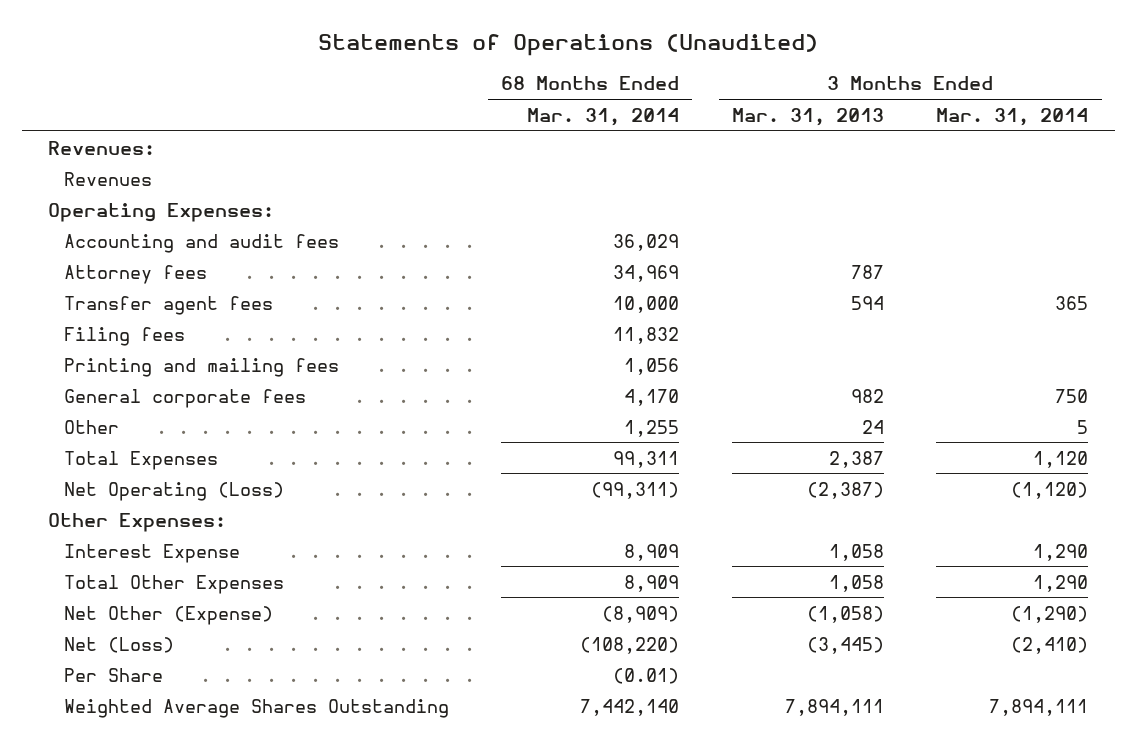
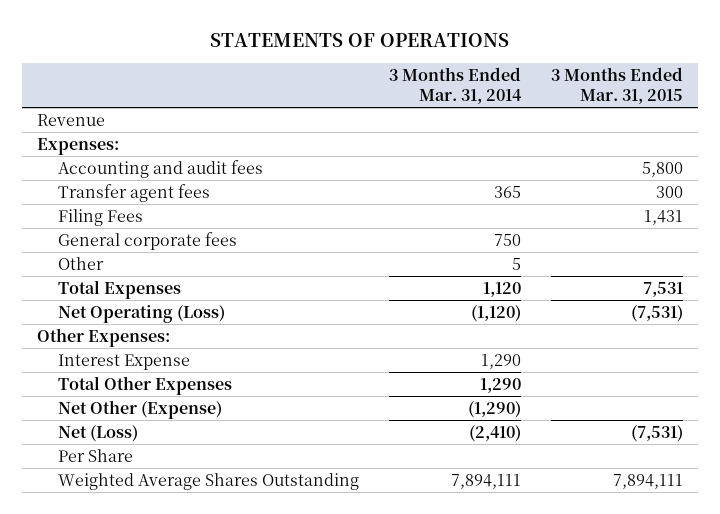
- Statements of Operations (Unaudited)
+ STATEMENTS OF OPERATIONS
- | 68 Months Ended Mar. 31, 2014 | 3 Months Ended Mar. 31, 2013 | 3 Months Ended Mar. 31, 2014
+ | 3 Months Ended Mar. 31, 2014 | 3 Months Ended Mar. 31, 2015
- Revenues:
- Revenues
- Operating Expenses:
+ Revenue
+ Expenses:
- Attorney fees | 34,969 | 787 |
- Filing fees | 11,832 | |
- Printing and mailing fees | 1,056 | |
+ Filing Fees | | 1,431

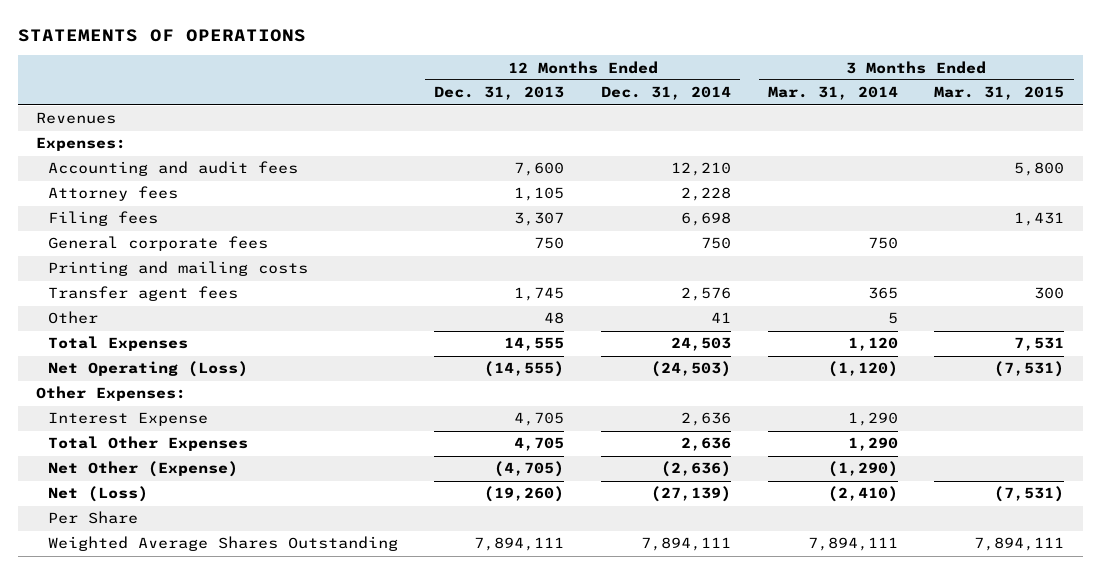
- | 3 Months Ended Mar. 31, 2014 | 3 Months Ended Mar. 31, 2015
+ | 12 Months Ended Dec. 31, 2013 | 12 Months Ended Dec. 31, 2014 | 3 Months Ended Mar. 31, 2014 | 3 Months Ended Mar. 31, 2015
- Revenue
+ Revenues
- Filing Fees | | 1,431
+ Attorney fees | 1,105 | 2,228 | |
+ Filing fees | 3,307 | 6,698 | | 1,431
+ Printing and mailing costs
moved down: Transfer agent fees | 1,745 | 2,576 | 365 | 300

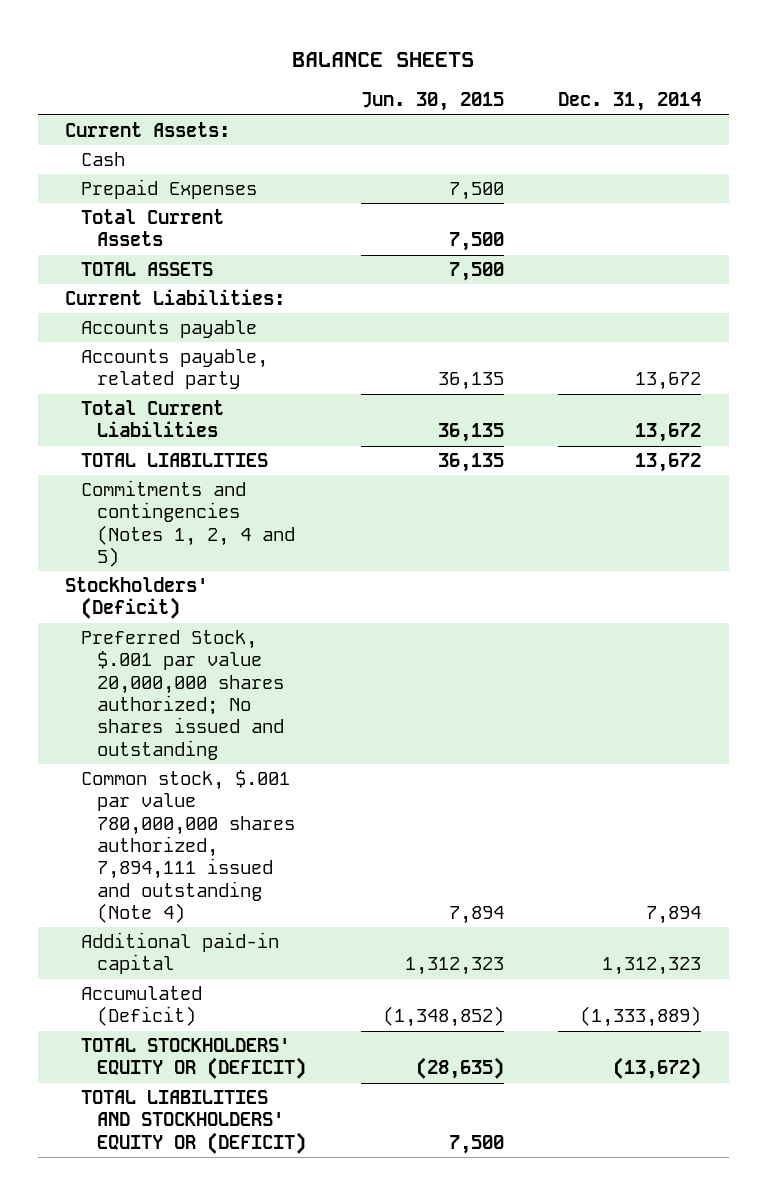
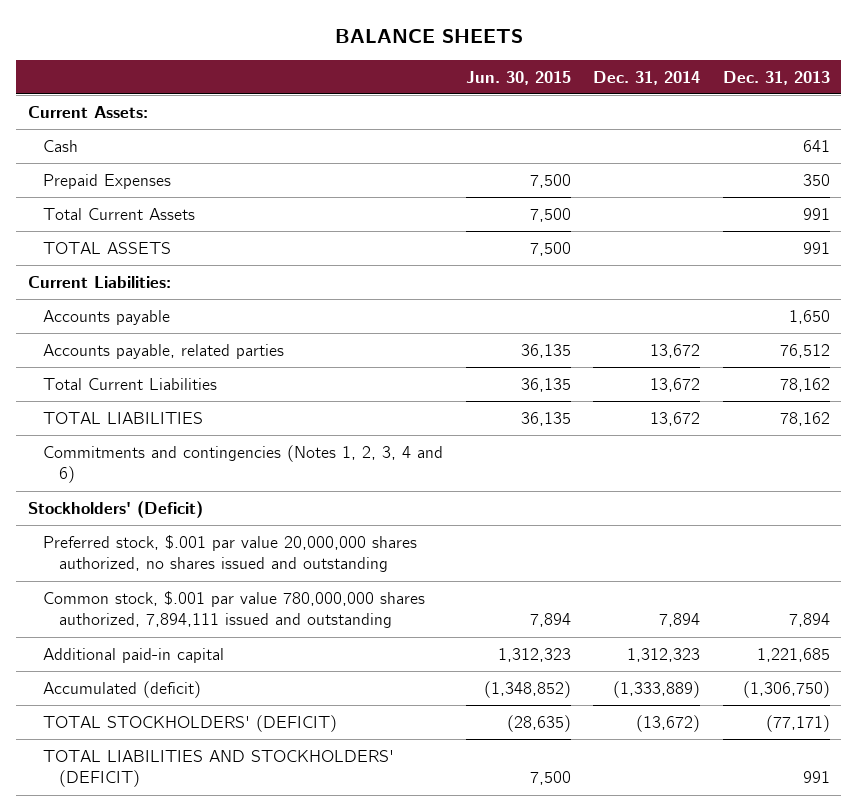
- | Jun. 30, 2015 | Dec. 31, 2014
+ | Jun. 30, 2015 | Dec. 31, 2014 | Dec. 31, 2013
- Accounts payable, related party | 36,135 | 13,672
+ Accounts payable, related parties | 36,135 | 13,672 | 76,512
- Commitments and contingencies (Notes 1, 2, 4 and 5)
+ Commitments and contingencies (Notes 1, 2, 3, 4 and 6)
- Preferred Stock, $.001 par value 20,000,000 shares authorized; No shares issued and outstanding
- Common stock, $.001 par value 780,000,000 shares authorized, 7,894,111 issued and outstanding (Note 4) | 7,894 | 7,894
+ Preferred stock, $.001 par value 20,000,000 shares authorized, no shares issued and outstanding
+ Common stock, $.001 par value 780,000,000 shares authorized, 7,894,111 issued and outstanding | 7,894 | 7,894 | 7,894
- Accumulated (Deficit) | (1,348,852) | (1,333,889)
- TOTAL STOCKHOLDERS' EQUITY OR (DEFICIT) | (28,635) | (13,672)
- TOTAL LIABILITIES AND STOCKHOLDERS' EQUITY OR (DEFICIT) | 7,500 |
+ Accumulated (deficit) | (1,348,852) | (1,333,889) | (1,306,750)
+ TOTAL STOCKHOLDERS' (DEFICIT) | (28,635) | (13,672) | (77,171)
+ TOTAL LIABILITIES AND STOCKHOLDERS' (DEFICIT) | 7,500 | | 991

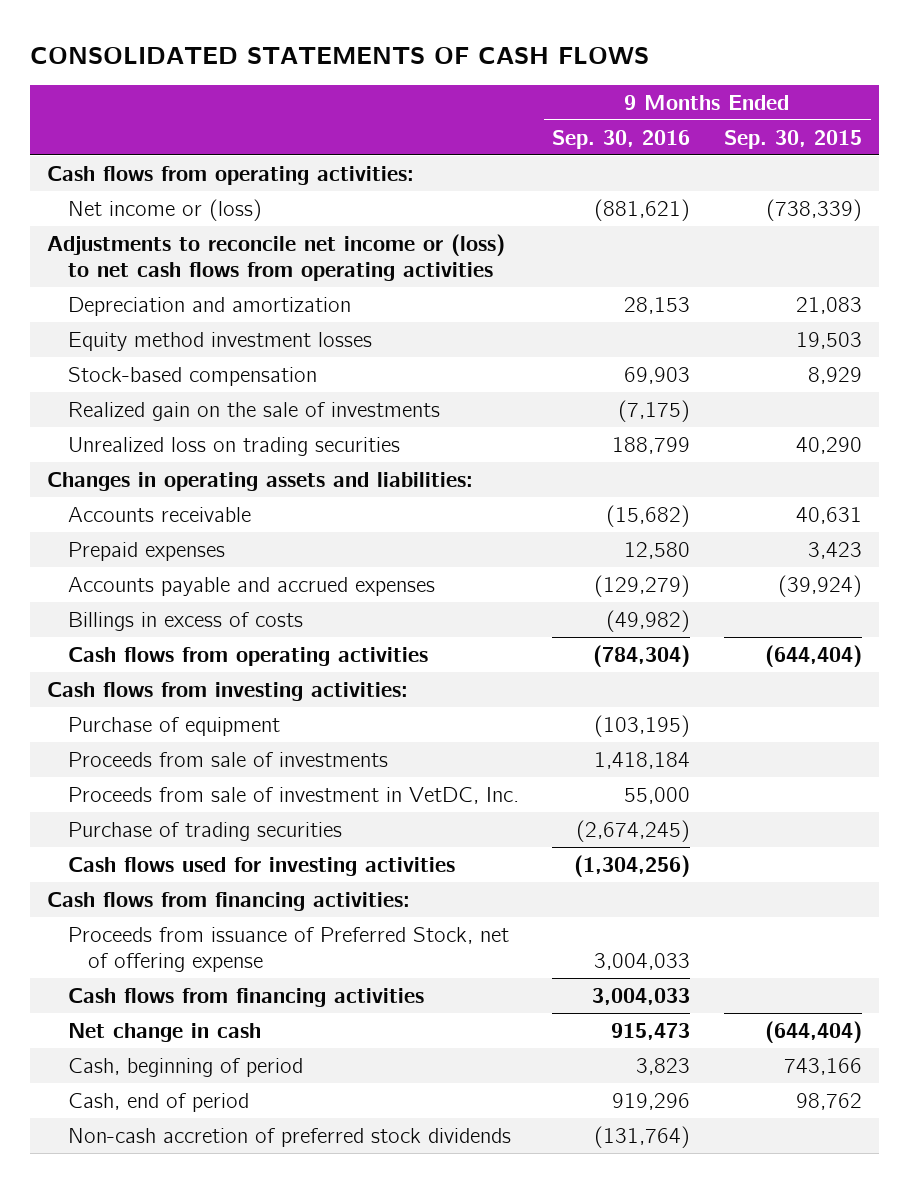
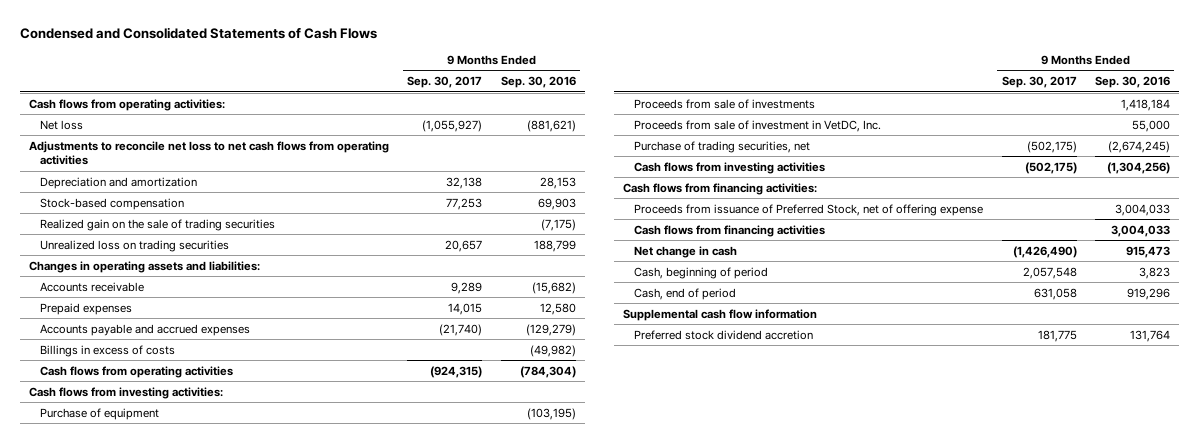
- CONSOLIDATED STATEMENTS OF CASH FLOWS
+ Condensed and Consolidated Statements of Cash Flows
- | 9 Months Ended Sep. 30, 2016 | 9 Months Ended Sep. 30, 2015
+ | 9 Months Ended Sep. 30, 2017 | 9 Months Ended Sep. 30, 2016
- Net income or (loss) | (881,621) | (738,339)
- Adjustments to reconcile net income or (loss) to net cash flows from operating activities
+ Net loss | (1,055,927) | (881,621)
+ Adjustments to reconcile net loss to net cash flows from operating activities
- Equity method investment losses | | 19,503
- Realized gain on the sale of investments | (7,175) |
+ Realized gain on the sale of trading securities | | (7,175)
- Purchase of trading securities | (2,674,245) |
- Cash flows used for investing activities | (1,304,256) |
+ Purchase of trading securities, net | (502,175) | (2,674,245)
+ Cash flows from investing activities | (502,175) | (1,304,256)
- Non-cash accretion of preferred stock dividends | (131,764) |
+ Supplemental cash flow information
+ Preferred stock dividend accretion | 181,775 | 131,764

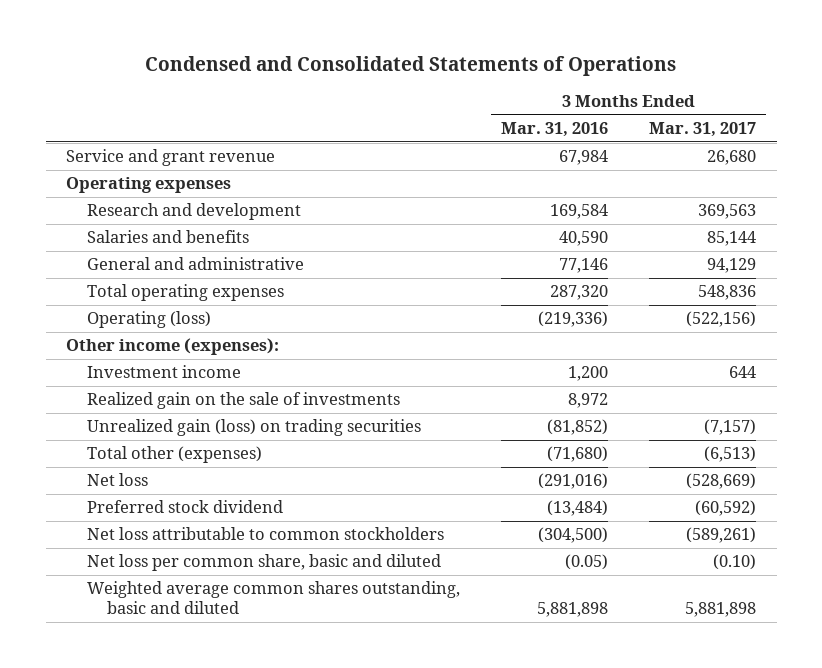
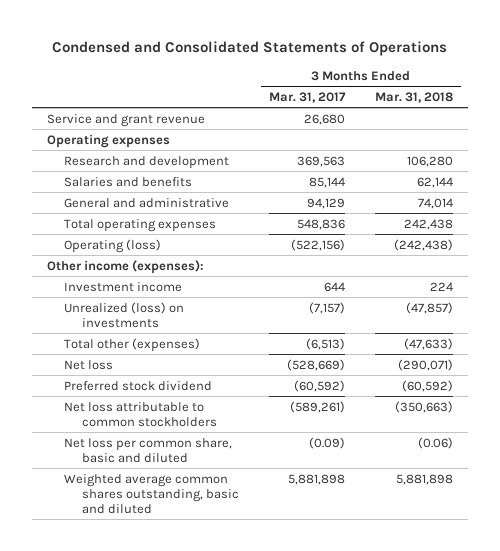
- | 3 Months Ended Mar. 31, 2016 | 3 Months Ended Mar. 31, 2017
+ | 3 Months Ended Mar. 31, 2017 | 3 Months Ended Mar. 31, 2018
- Realized gain on the sale of investments | 8,972 |
- Unrealized gain (loss) on trading securities | (81,852) | (7,157)
+ Unrealized (loss) on investments | (7,157) | (47,857)
- Net loss per common share, basic and diluted | (0.05) | (0.10)
+ Net loss per common share, basic and diluted | (0.09) | (0.06)

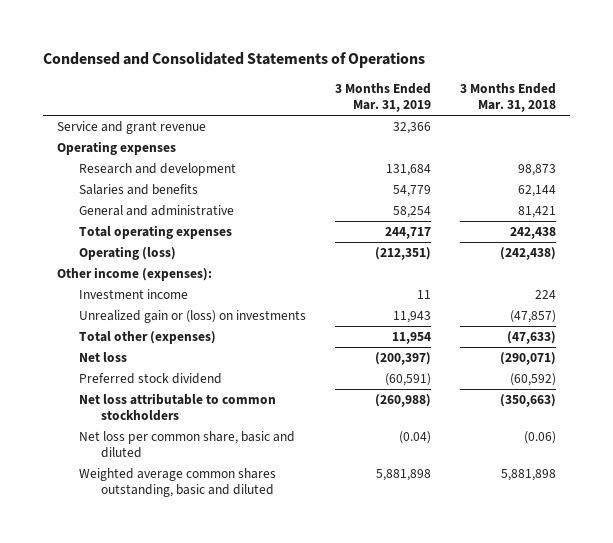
- | 3 Months Ended Mar. 31, 2017 | 3 Months Ended Mar. 31, 2018
+ | 3 Months Ended Mar. 31, 2019 | 3 Months Ended Mar. 31, 2018
- Research and development | 369,563 | 106,280
+ Research and development | 131,684 | 98,873
- General and administrative | 94,129 | 74,014
+ General and administrative | 58,254 | 81,421
- Unrealized (loss) on investments | (7,157) | (47,857)
+ Unrealized gain or (loss) on investments | 11,943 | (47,857)

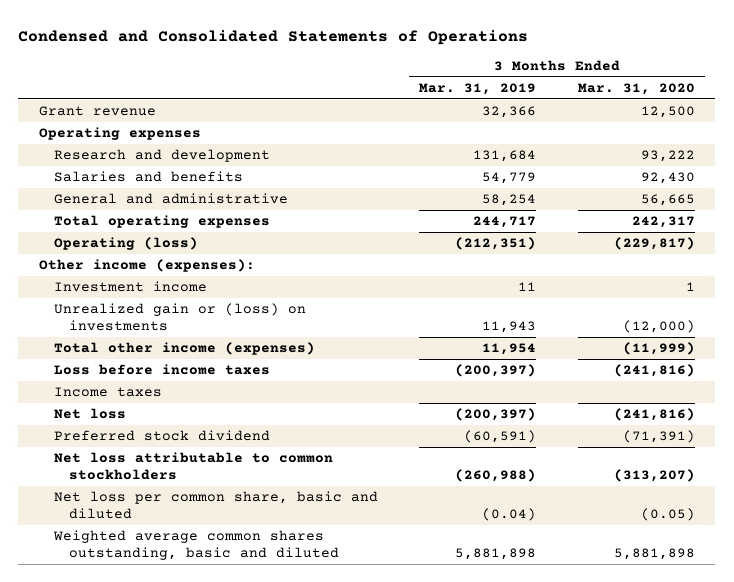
- | 3 Months Ended Mar. 31, 2019 | 3 Months Ended Mar. 31, 2018
+ | 3 Months Ended Mar. 31, 2019 | 3 Months Ended Mar. 31, 2020
- Service and grant revenue | 32,366 |
+ Grant revenue | 32,366 | 12,500
- Total other (expenses) | 11,954 | (47,633)
+ Total other income (expenses) | 11,954 | (11,999)
+ Loss before income taxes | (200,397) | (241,816)
+ Income taxes

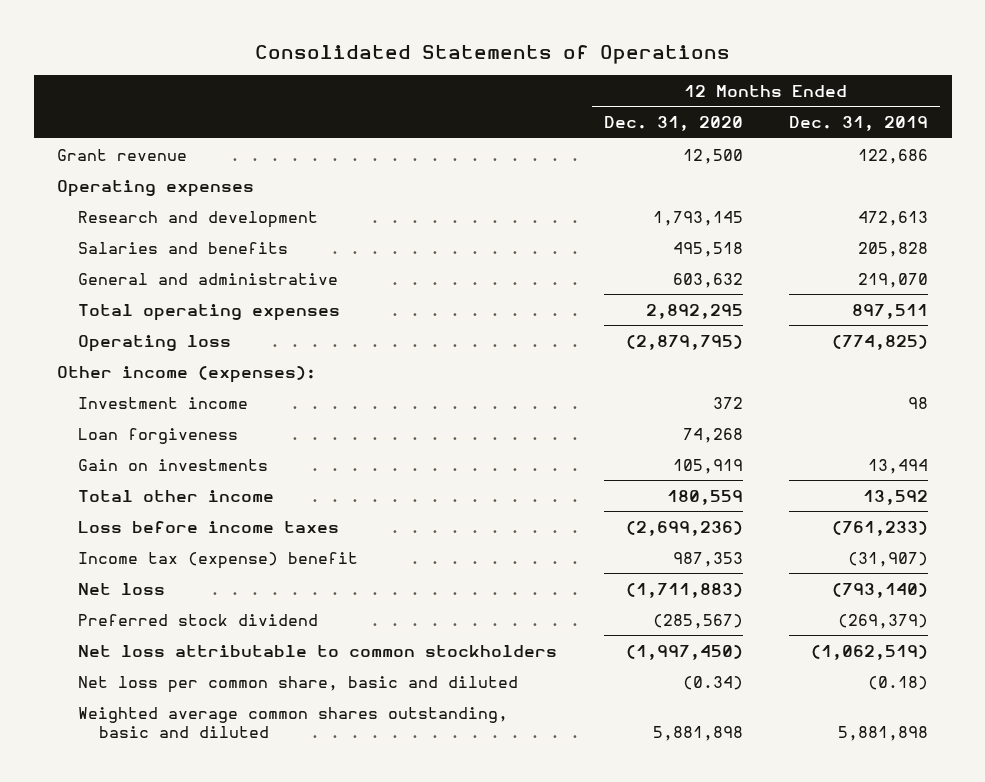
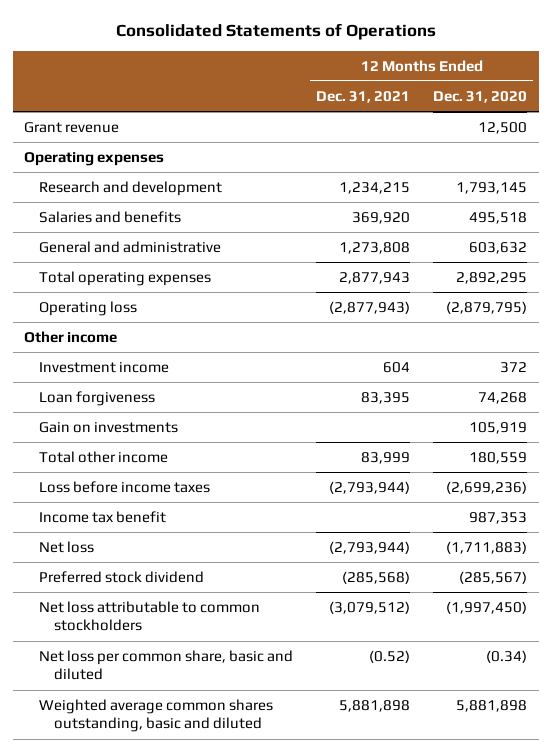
- | 12 Months Ended Dec. 31, 2020 | 12 Months Ended Dec. 31, 2019
+ | 12 Months Ended Dec. 31, 2021 | 12 Months Ended Dec. 31, 2020
- Other income (expenses):
+ Other income
- Income tax (expense) benefit | 987,353 | (31,907)
+ Income tax benefit | | 987,353

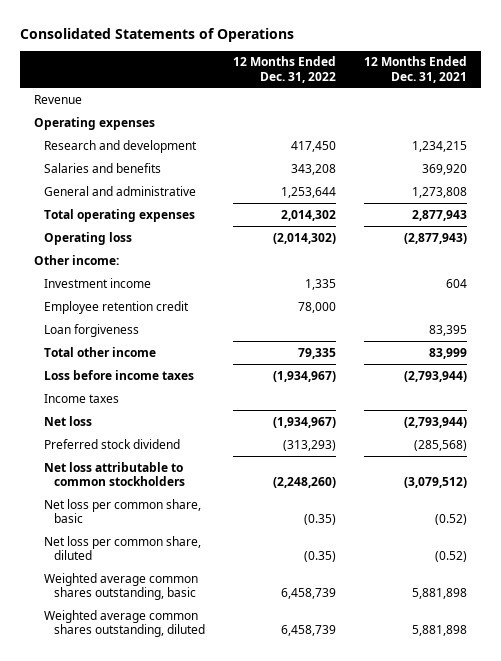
- | 12 Months Ended Dec. 31, 2021 | 12 Months Ended Dec. 31, 2020
+ | 12 Months Ended Dec. 31, 2022 | 12 Months Ended Dec. 31, 2021
- Grant revenue | | 12,500
+ Revenue
- Other income
+ Other income:
+ Employee retention credit | 78,000 |
- Gain on investments | | 105,919
- Income tax benefit | | 987,353
+ Income taxes
- Net loss per common share, basic and diluted | (0.52) | (0.34)
- Weighted average common shares outstanding, basic and diluted | 5,881,898 | 5,881,898
+ Net loss per common share, basic | (0.35) | (0.52)
+ Net loss per common share, diluted | (0.35) | (0.52)
+ Weighted average common shares outstanding, basic | 6,458,739 | 5,881,898
+ Weighted average common shares outstanding, diluted | 6,458,739 | 5,881,898

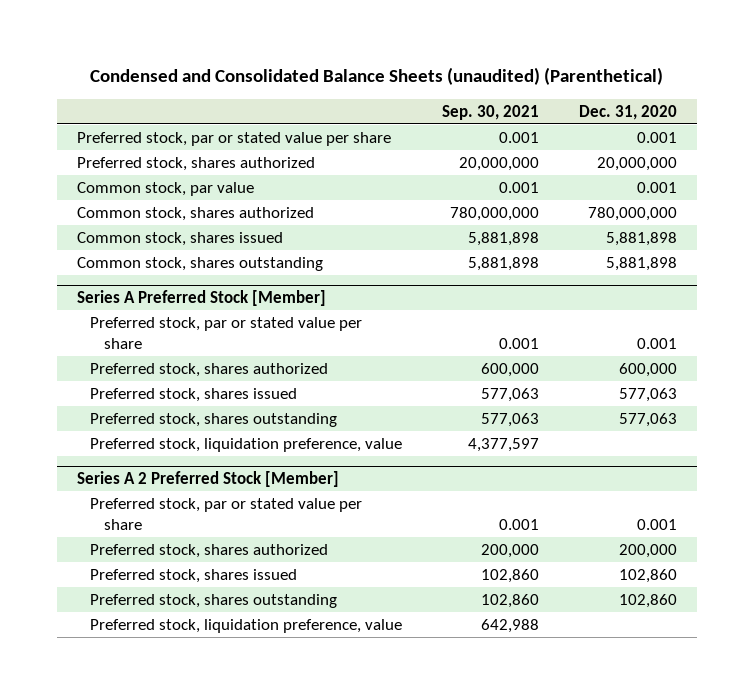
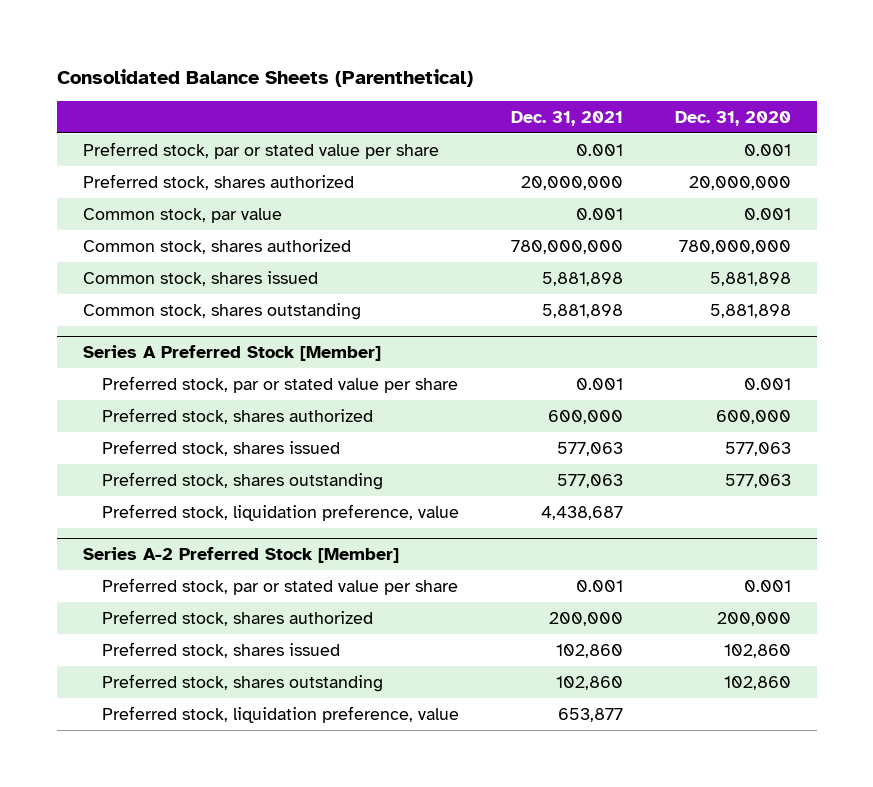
- Condensed and Consolidated Balance Sheets (unaudited) (Parenthetical)
+ Consolidated Balance Sheets (Parenthetical)
- | Sep. 30, 2021 | Dec. 31, 2020
+ | Dec. 31, 2021 | Dec. 31, 2020
- Series A 2 Preferred Stock [Member]
+ Series A-2 Preferred Stock [Member]

